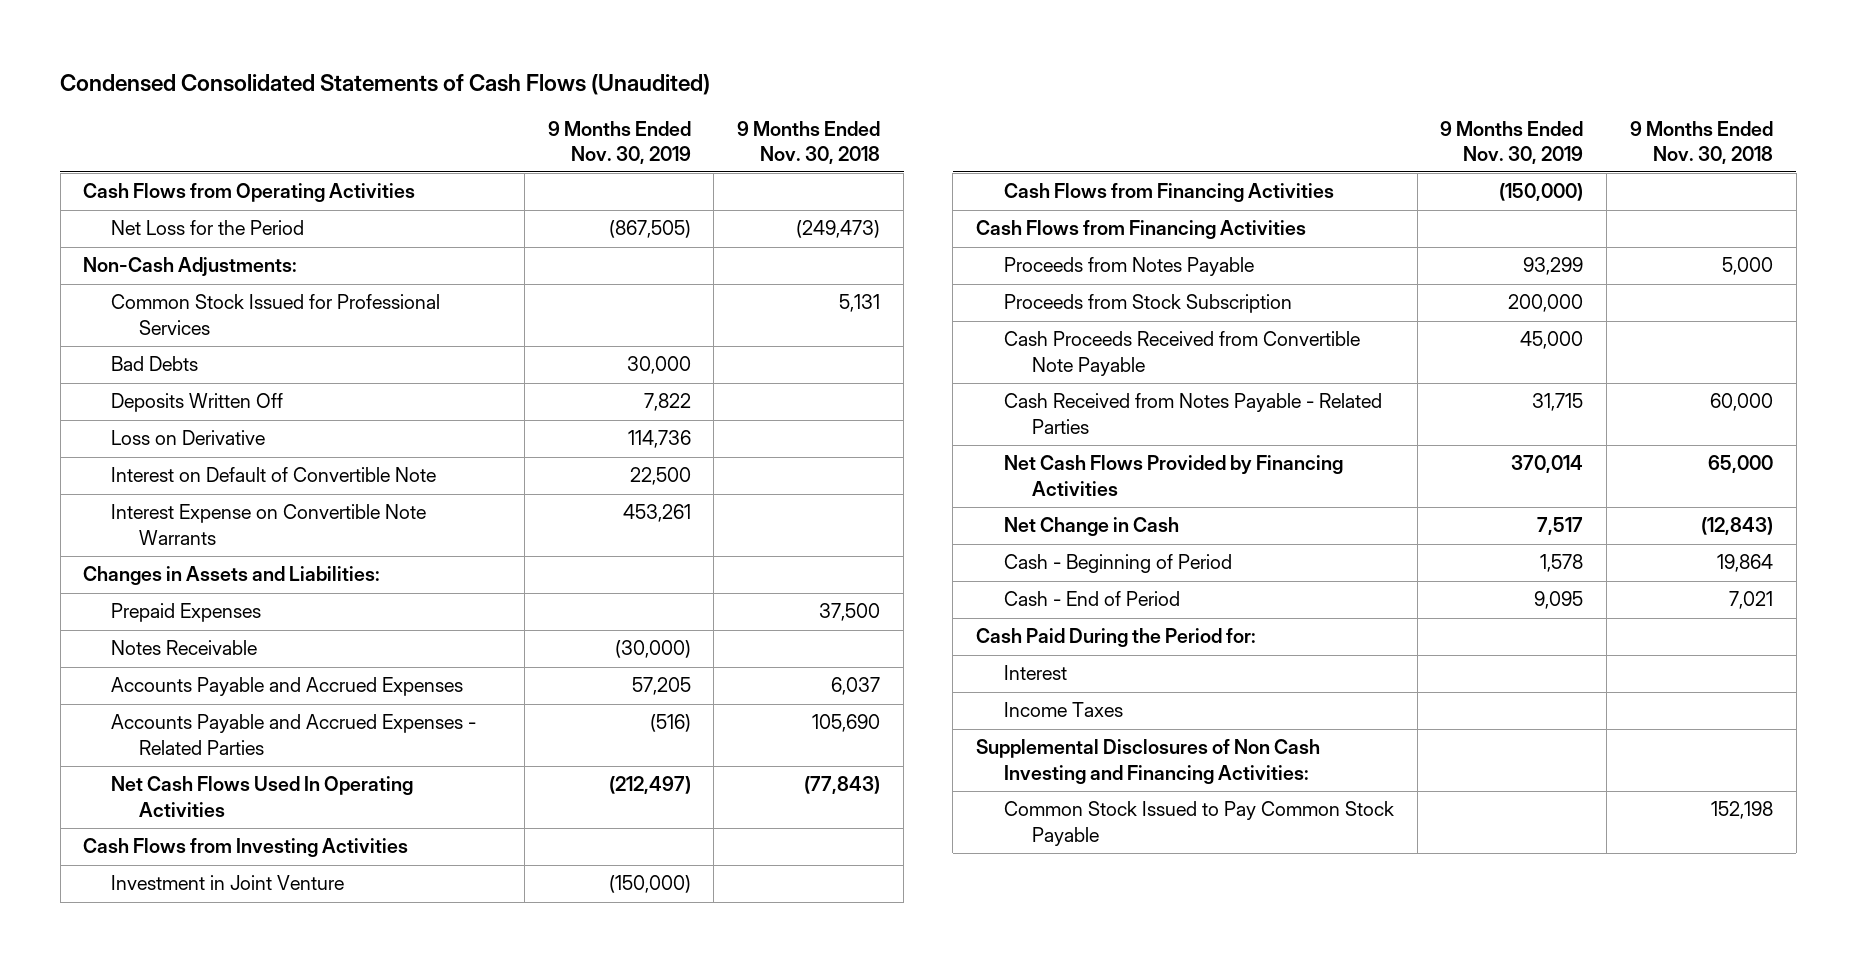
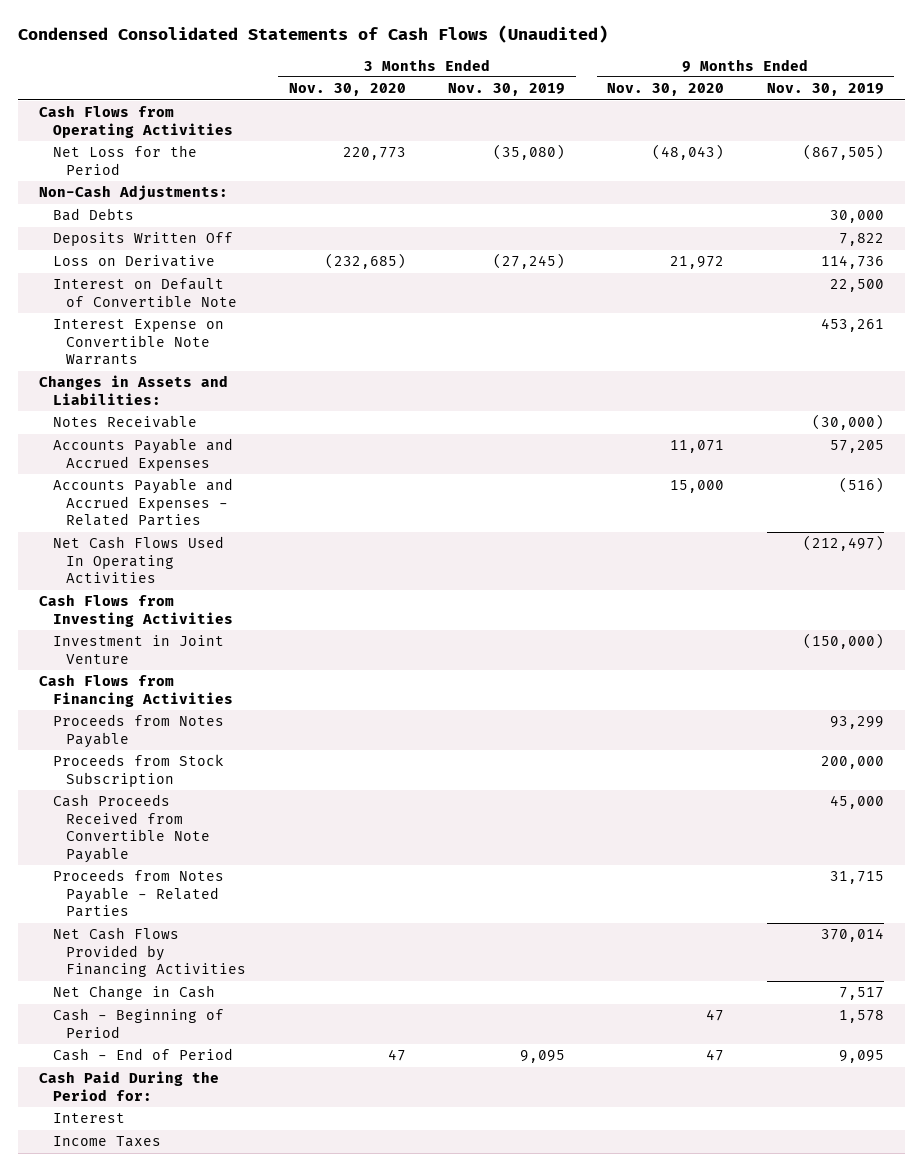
- | 9 Months Ended Nov. 30, 2019 | 9 Months Ended Nov. 30, 2018
+ | 3 Months Ended Nov. 30, 2020 | 3 Months Ended Nov. 30, 2019 | 9 Months Ended Nov. 30, 2020 | 9 Months Ended Nov. 30, 2019
- Common Stock Issued for Professional Services | | 5,131
- Prepaid Expenses | | 37,500
- Cash Flows from Financing Activities | (150,000) |
- Cash Received from Notes Payable - Related Parties | 31,715 | 60,000
+ Proceeds from Notes Payable - Related Parties | | | | 31,715
- Supplemental Disclosures of Non Cash Investing and Financing Activities:
- Common Stock Issued to Pay Common Stock Payable | | 152,198

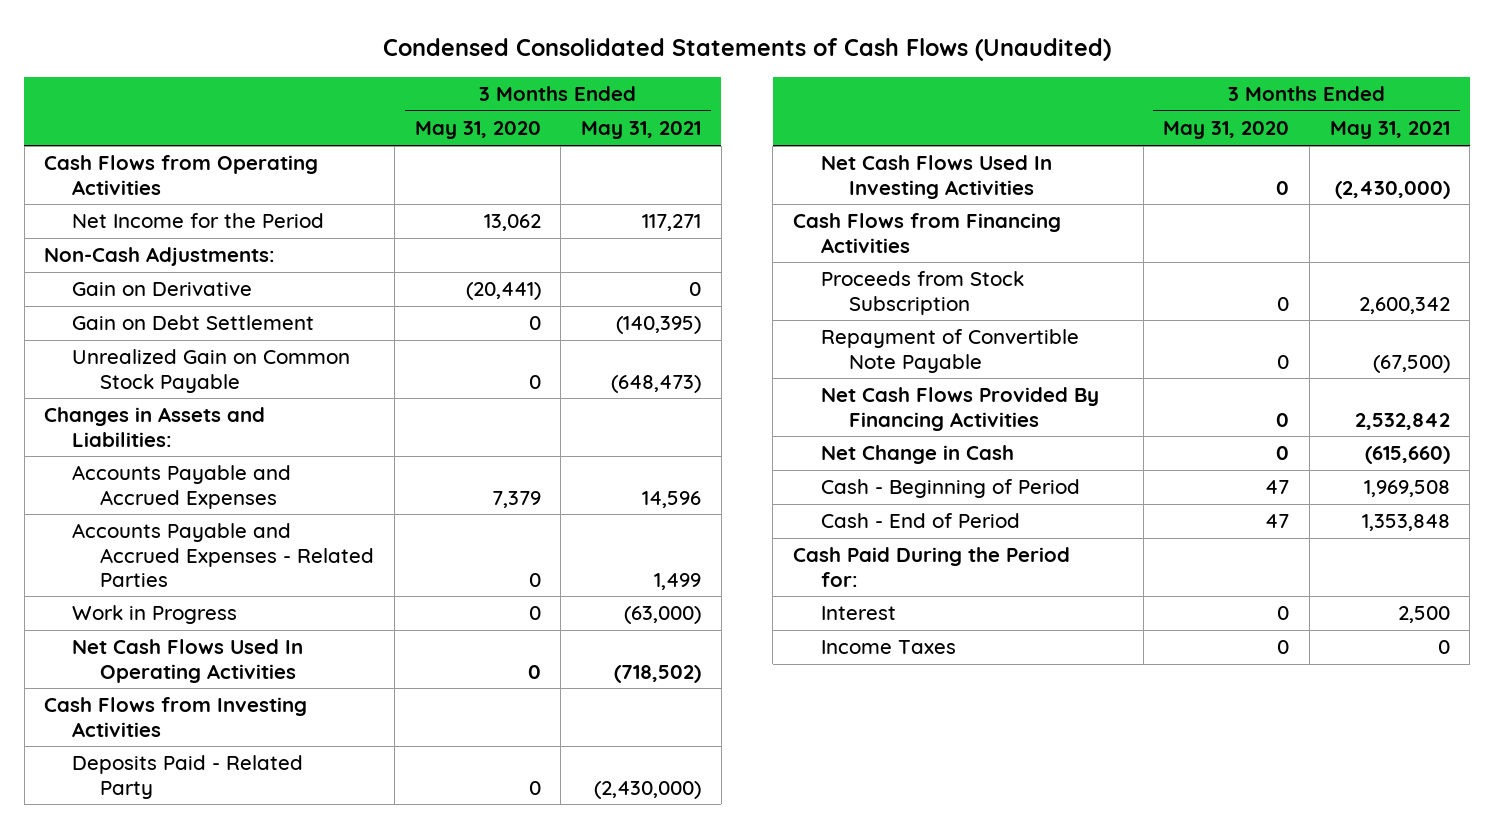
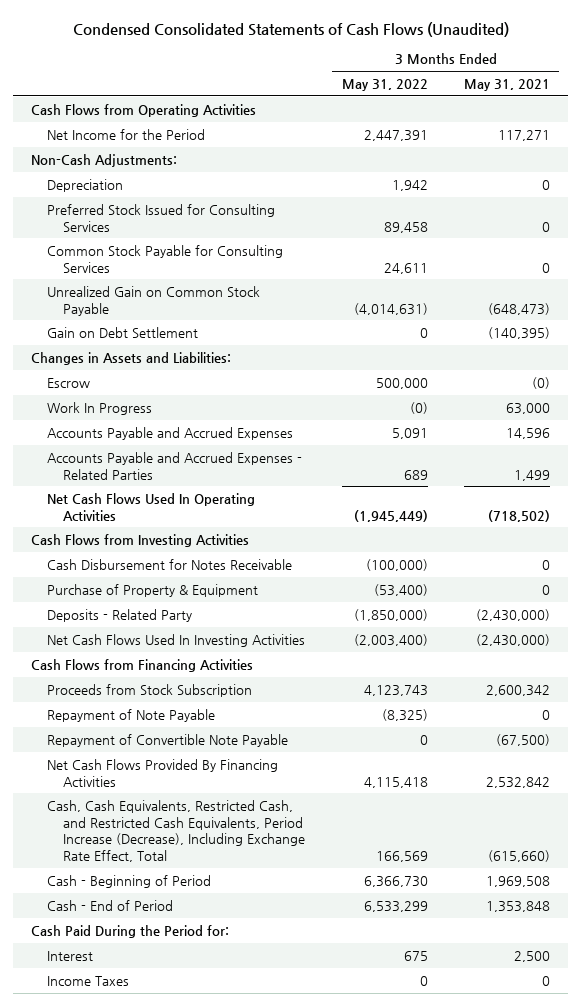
- | 3 Months Ended May 31, 2020 | 3 Months Ended May 31, 2021
+ | 3 Months Ended May 31, 2022 | 3 Months Ended May 31, 2021
- Gain on Derivative | (20,441) | 0
+ Depreciation | 1,942 | 0
+ Preferred Stock Issued for Consulting Services | 89,458 | 0
+ Common Stock Payable for Consulting Services | 24,611 | 0
moved down: Gain on Debt Settlement | 0 | (140,395)
+ Escrow | 500,000 | (0)
+ Work In Progress | (0) | 63,000
- Work in Progress | 0 | (63,000)
- Deposits Paid - Related Party | 0 | (2,430,000)
+ Cash Disbursement for Notes Receivable | (100,000) | 0
+ Purchase of Property & Equipment | (53,400) | 0
+ Deposits - Related Party | (1,850,000) | (2,430,000)
+ Repayment of Note Payable | (8,325) | 0
- Net Change in Cash | 0 | (615,660)
+ Cash, Cash Equivalents, Restricted Cash, and Restricted Cash Equivalents, Period Increase (Decrease), Including Exchange Rate Effect, Total | 166,569 | (615,660)

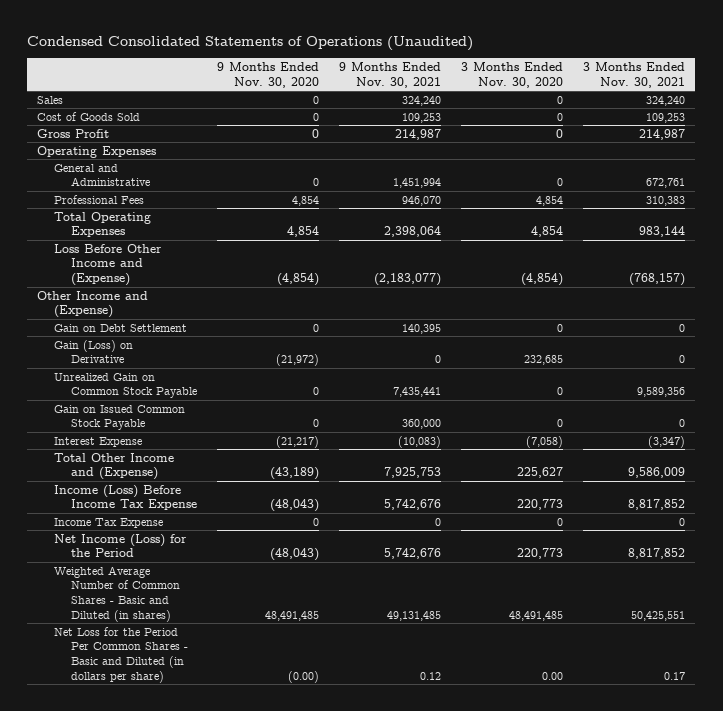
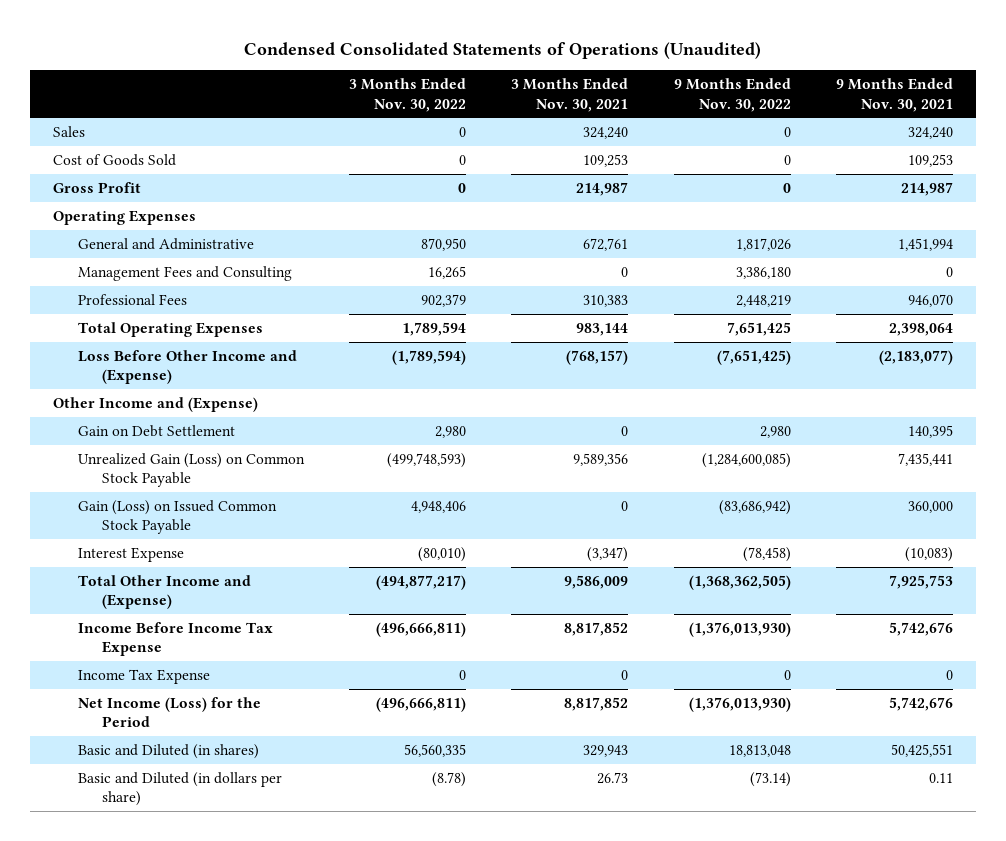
- | 9 Months Ended Nov. 30, 2020 | 9 Months Ended Nov. 30, 2021 | 3 Months Ended Nov. 30, 2020 | 3 Months Ended Nov. 30, 2021
+ | 3 Months Ended Nov. 30, 2022 | 3 Months Ended Nov. 30, 2021 | 9 Months Ended Nov. 30, 2022 | 9 Months Ended Nov. 30, 2021
+ Management Fees and Consulting | 16,265 | 0 | 3,386,180 | 0
- Gain (Loss) on Derivative | (21,972) | 0 | 232,685 | 0
- Unrealized Gain on Common Stock Payable | 0 | 7,435,441 | 0 | 9,589,356
- Gain on Issued Common Stock Payable | 0 | 360,000 | 0 | 0
+ Unrealized Gain (Loss) on Common Stock Payable | (499,748,593) | 9,589,356 | (1,284,600,085) | 7,435,441
+ Gain (Loss) on Issued Common Stock Payable | 4,948,406 | 0 | (83,686,942) | 360,000
- Income (Loss) Before Income Tax Expense | (48,043) | 5,742,676 | 220,773 | 8,817,852
+ Income Before Income Tax Expense | (496,666,811) | 8,817,852 | (1,376,013,930) | 5,742,676
- Weighted Average Number of Common Shares - Basic and Diluted (in shares) | 48,491,485 | 49,131,485 | 48,491,485 | 50,425,551
- Net Loss for the Period Per Common Shares - Basic and Diluted (in dollars per share) | (0.00) | 0.12 | 0.00 | 0.17
+ Basic and Diluted (in shares) | 56,560,335 | 329,943 | 18,813,048 | 50,425,551
+ Basic and Diluted (in dollars per share) | (8.78) | 26.73 | (73.14) | 0.11

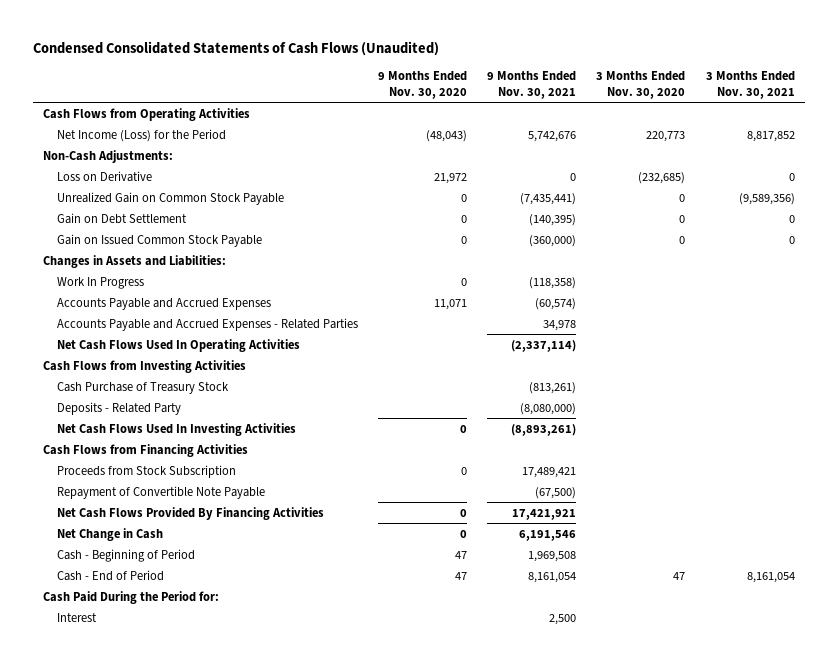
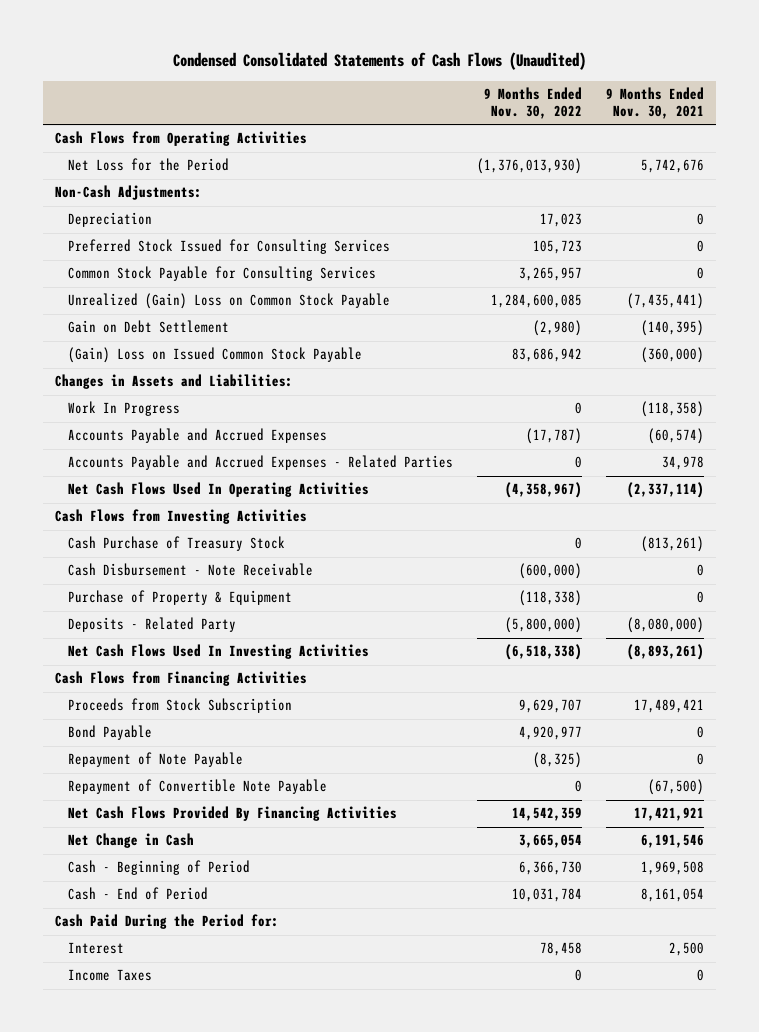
- | 9 Months Ended Nov. 30, 2020 | 9 Months Ended Nov. 30, 2021 | 3 Months Ended Nov. 30, 2020 | 3 Months Ended Nov. 30, 2021
+ | 9 Months Ended Nov. 30, 2022 | 9 Months Ended Nov. 30, 2021
- Net Income (Loss) for the Period | (48,043) | 5,742,676 | 220,773 | 8,817,852
+ Net Loss for the Period | (1,376,013,930) | 5,742,676
- Loss on Derivative | 21,972 | 0 | (232,685) | 0
- Unrealized Gain on Common Stock Payable | 0 | (7,435,441) | 0 | (9,589,356)
+ Depreciation | 17,023 | 0
+ Preferred Stock Issued for Consulting Services | 105,723 | 0
+ Common Stock Payable for Consulting Services | 3,265,957 | 0
+ Unrealized (Gain) Loss on Common Stock Payable | 1,284,600,085 | (7,435,441)
- Gain on Issued Common Stock Payable | 0 | (360,000) | 0 | 0
+ (Gain) Loss on Issued Common Stock Payable | 83,686,942 | (360,000)
+ Cash Disbursement - Note Receivable | (600,000) | 0
+ Purchase of Property & Equipment | (118,338) | 0
+ Bond Payable | 4,920,977 | 0
+ Repayment of Note Payable | (8,325) | 0
+ Income Taxes | 0 | 0

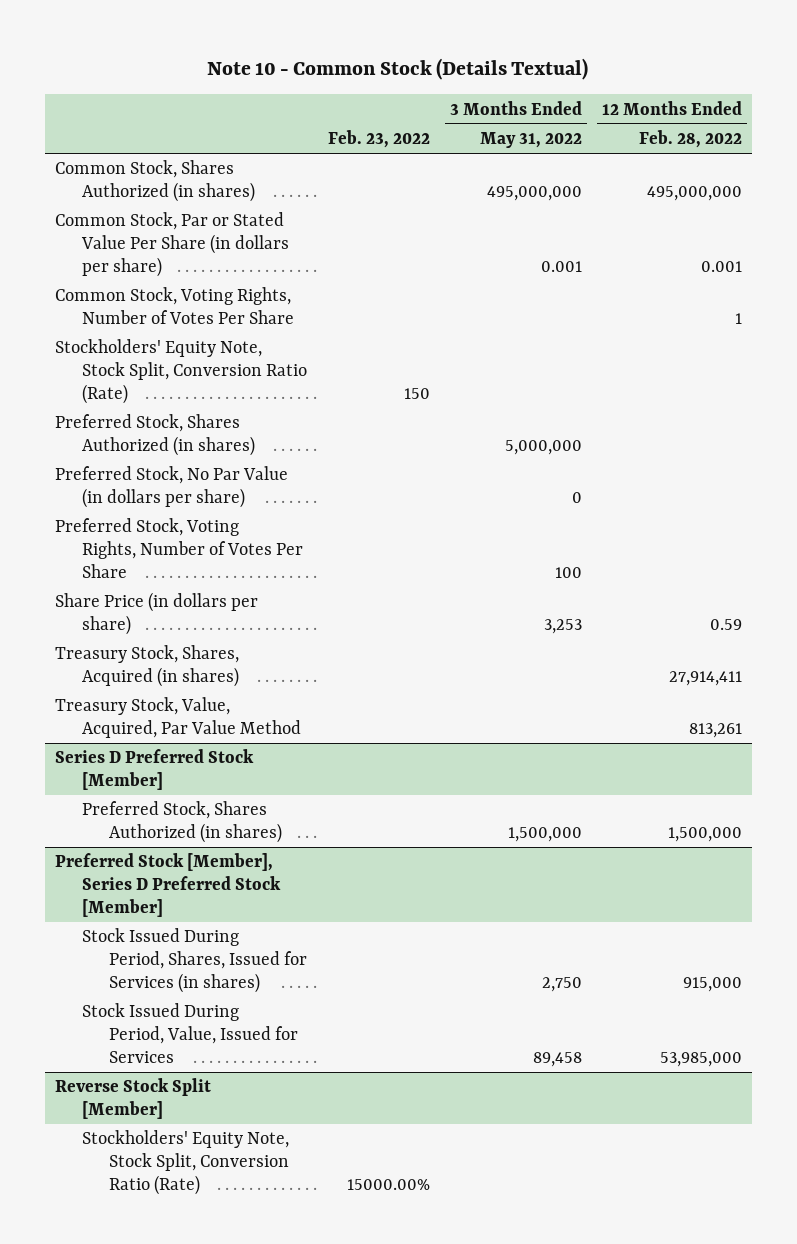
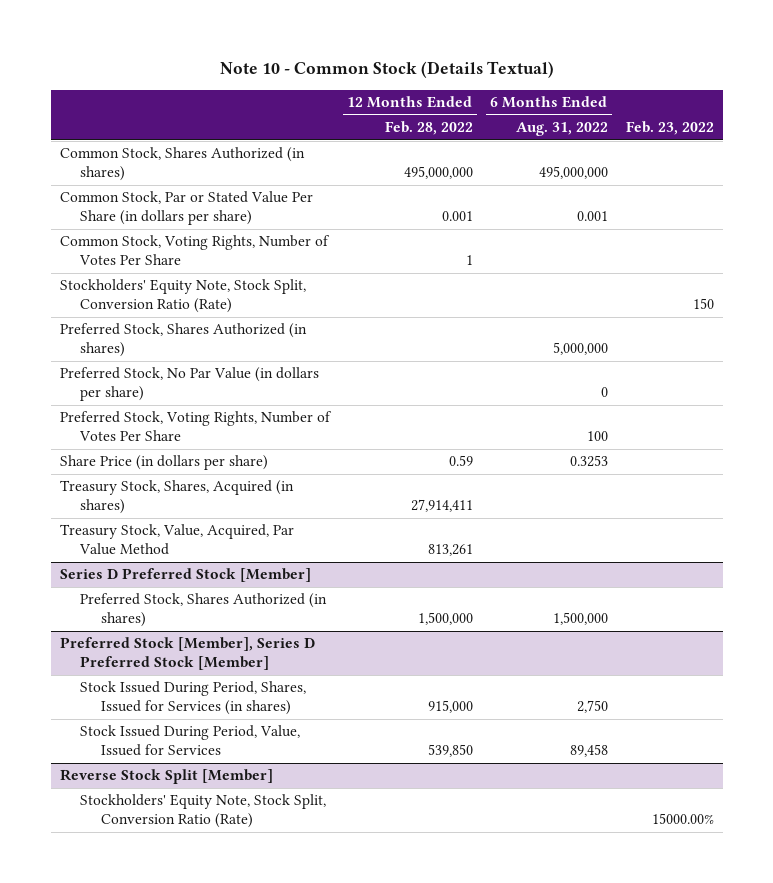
- | Feb. 23, 2022 | 3 Months Ended May 31, 2022 | 12 Months Ended Feb. 28, 2022
+ | 12 Months Ended Feb. 28, 2022 | 6 Months Ended Aug. 31, 2022 | Feb. 23, 2022
@ Preferred Stock [Member], Series D Preferred Stock [Member]
- Stock Issued During Period, Value, Issued for Services | | 89,458 | 53,985,000
+ Stock Issued During Period, Value, Issued for Services | 539,850 | 89,458 |

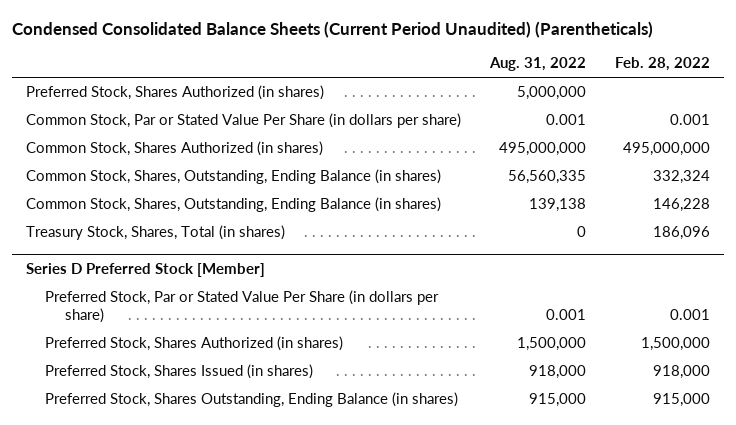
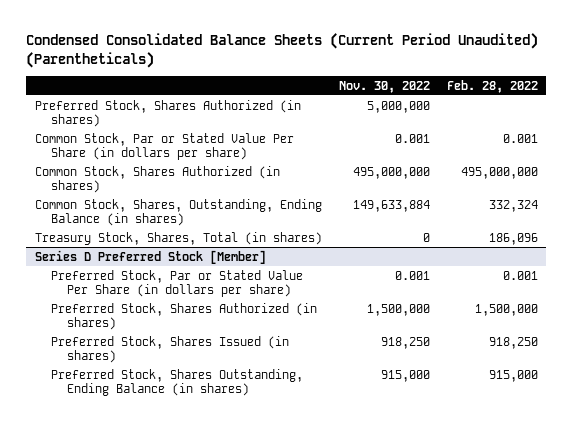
- | Aug. 31, 2022 | Feb. 28, 2022
+ | Nov. 30, 2022 | Feb. 28, 2022
- Common Stock, Shares, Outstanding, Ending Balance (in shares) | 139,138 | 146,228
@ Series D Preferred Stock [Member]
- Preferred Stock, Shares Issued (in shares) | 918,000 | 918,000
+ Preferred Stock, Shares Issued (in shares) | 918,250 | 918,250

